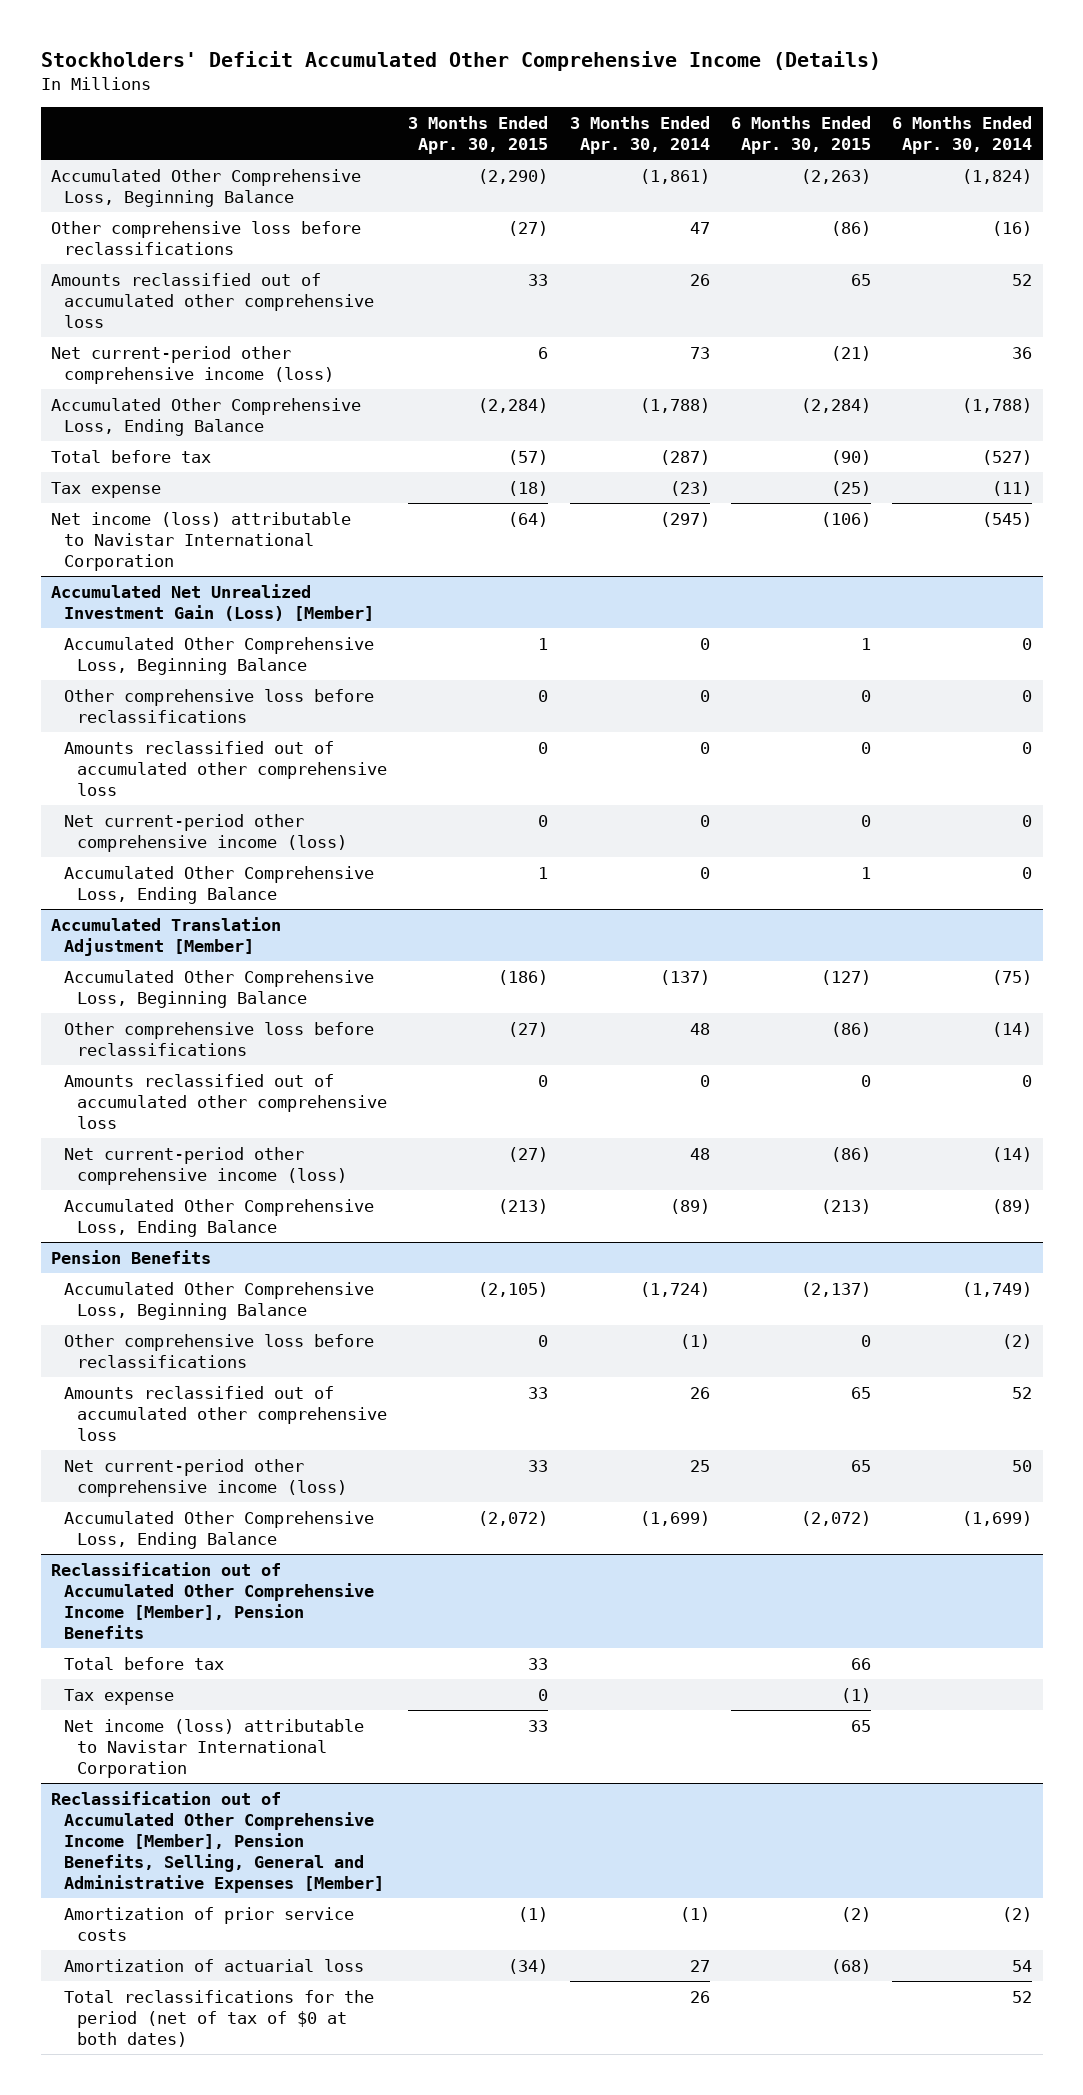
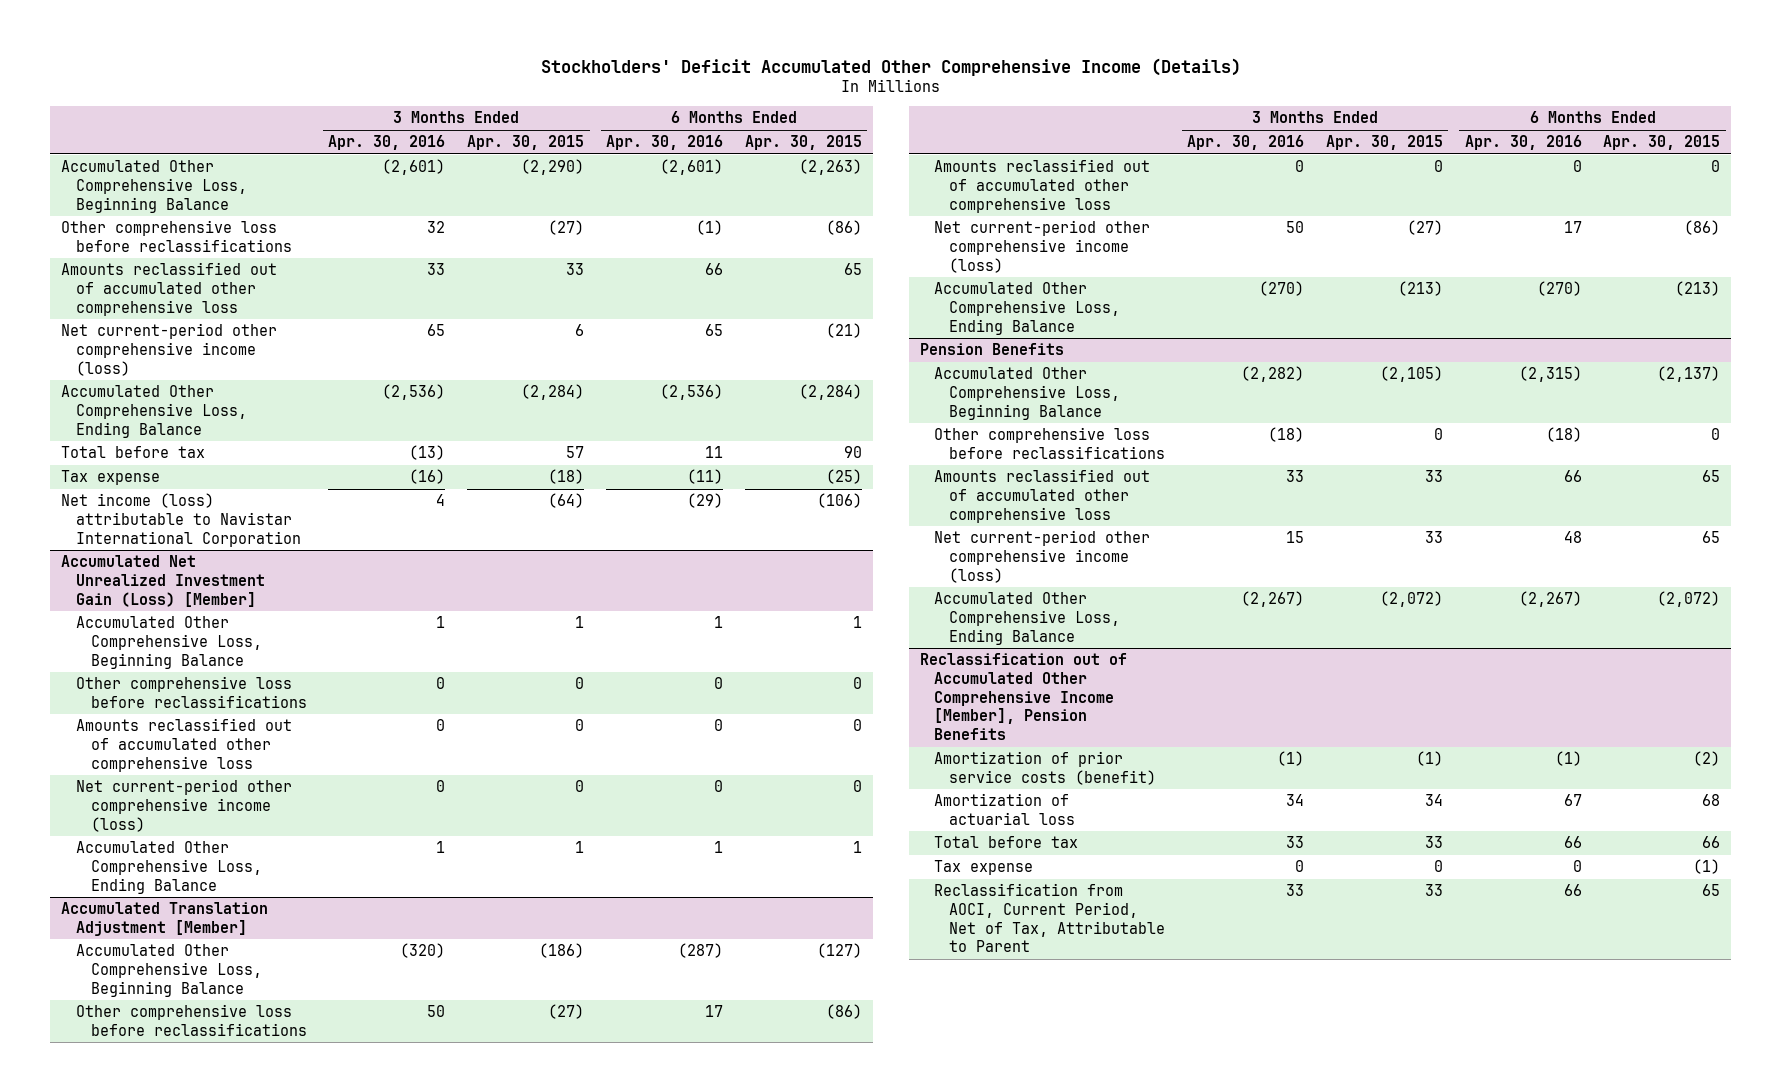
- | 3 Months Ended Apr. 30, 2015 | 3 Months Ended Apr. 30, 2014 | 6 Months Ended Apr. 30, 2015 | 6 Months Ended Apr. 30, 2014
+ | 3 Months Ended Apr. 30, 2016 | 3 Months Ended Apr. 30, 2015 | 6 Months Ended Apr. 30, 2016 | 6 Months Ended Apr. 30, 2015
- Total before tax | (57) | (287) | (90) | (527)
+ Total before tax | (13) | 57 | 11 | 90
@ Reclassification out of Accumulated Other Comprehensive Income [Member], Pension Benefits
+ Amortization of prior service costs (benefit) | (1) | (1) | (1) | (2)
+ Amortization of actuarial loss | 34 | 34 | 67 | 68
- Net income (loss) attributable to Navistar International Corporation | 33 | | 65 |
- Reclassification out of Accumulated Other Comprehensive Income [Member], Pension Benefits, Selling, General and Administrative Expenses [Member]
- Amortization of prior service costs | (1) | (1) | (2) | (2)
- Amortization of actuarial loss | (34) | 27 | (68) | 54
- Total reclassifications for the period (net of tax of $0 at both dates) | | 26 | | 52
@ Reclassification out of Accumulated Other Comprehensive Income [Member], Pension Benefits
+ Reclassification from AOCI, Current Period, Net of Tax, Attributable to Parent | 33 | 33 | 66 | 65

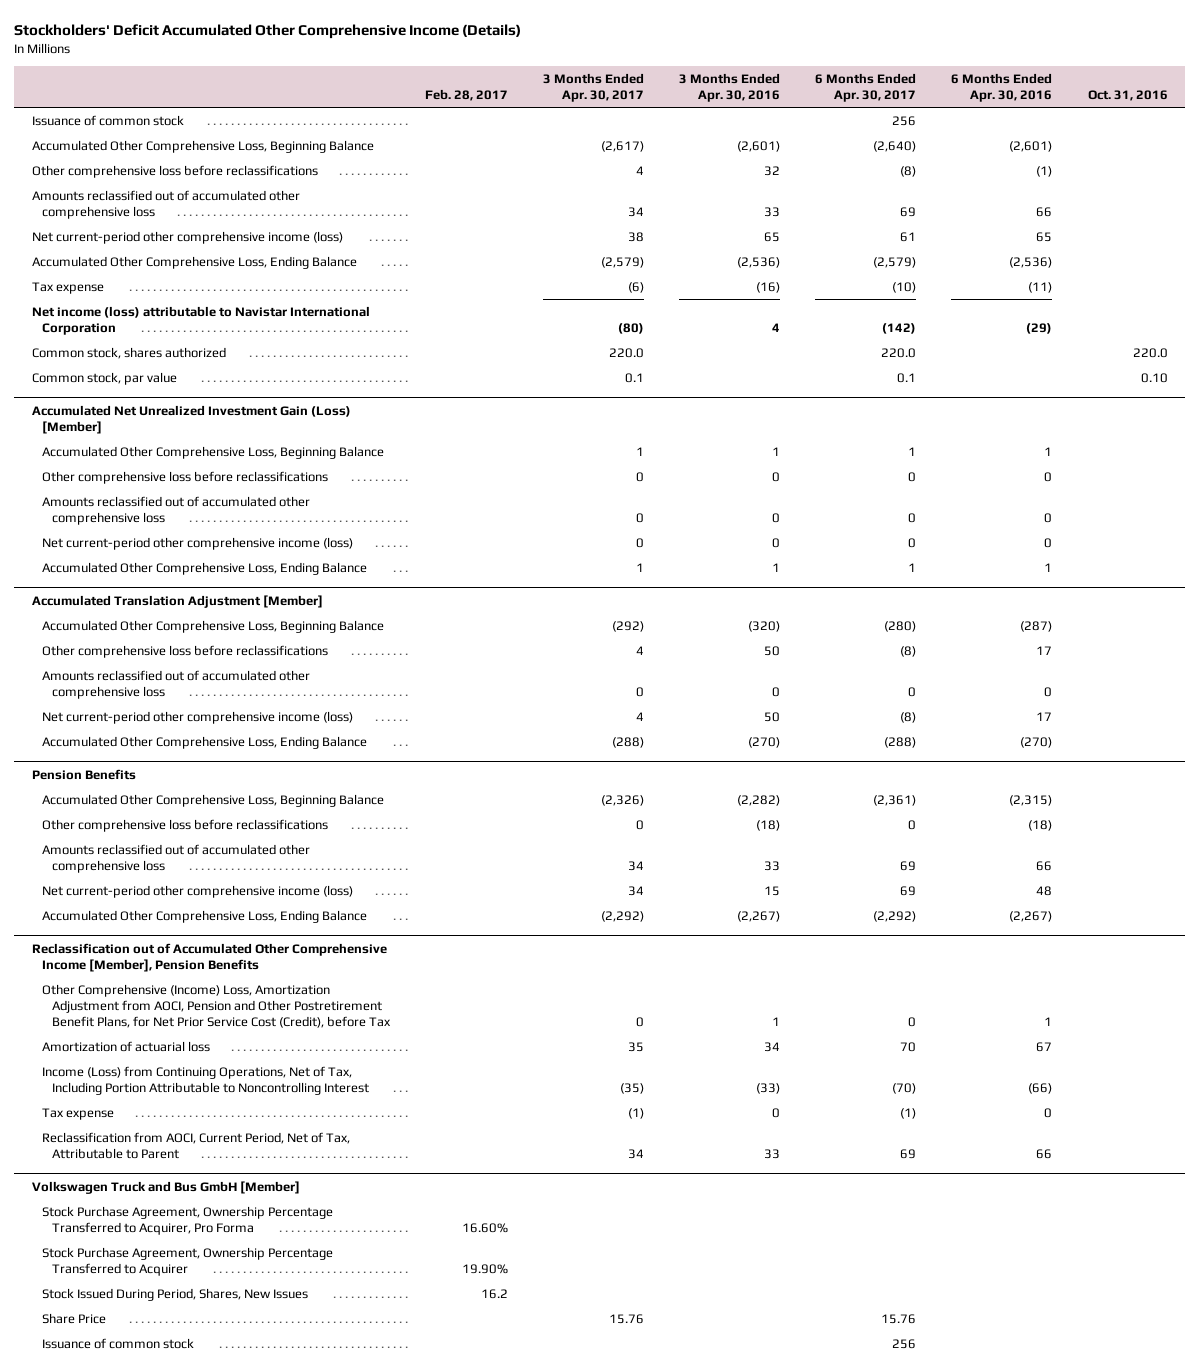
- | 3 Months Ended Apr. 30, 2016 | 3 Months Ended Apr. 30, 2015 | 6 Months Ended Apr. 30, 2016 | 6 Months Ended Apr. 30, 2015
+ | Feb. 28, 2017 | 3 Months Ended Apr. 30, 2017 | 3 Months Ended Apr. 30, 2016 | 6 Months Ended Apr. 30, 2017 | 6 Months Ended Apr. 30, 2016 | Oct. 31, 2016
+ Issuance of common stock | | | | 256 | |
- Total before tax | (13) | 57 | 11 | 90
+ Common stock, shares authorized | | 220.0 | | 220.0 | | 220.0
+ Common stock, par value | | 0.1 | | 0.1 | | 0.10
@ Reclassification out of Accumulated Other Comprehensive Income [Member], Pension Benefits
- Amortization of prior service costs (benefit) | (1) | (1) | (1) | (2)
+ Other Comprehensive (Income) Loss, Amortization Adjustment from AOCI, Pension and Other Postretirement Benefit Plans, for Net Prior Service Cost (Credit), before Tax | | 0 | 1 | 0 | 1 |
- Total before tax | 33 | 33 | 66 | 66
+ Income (Loss) from Continuing Operations, Net of Tax, Including Portion Attributable to Noncontrolling Interest | | (35) | (33) | (70) | (66) |
+ Volkswagen Truck and Bus GmbH [Member]
+ Stock Purchase Agreement, Ownership Percentage Transferred to Acquirer, Pro Forma | 16.60% | | | | |
+ Stock Purchase Agreement, Ownership Percentage Transferred to Acquirer | 19.90% | | | | |
+ Stock Issued During Period, Shares, New Issues | 16.2 | | | | |
+ Share Price | | 15.76 | | 15.76 | |
+ Issuance of common stock | | | | 256 | |

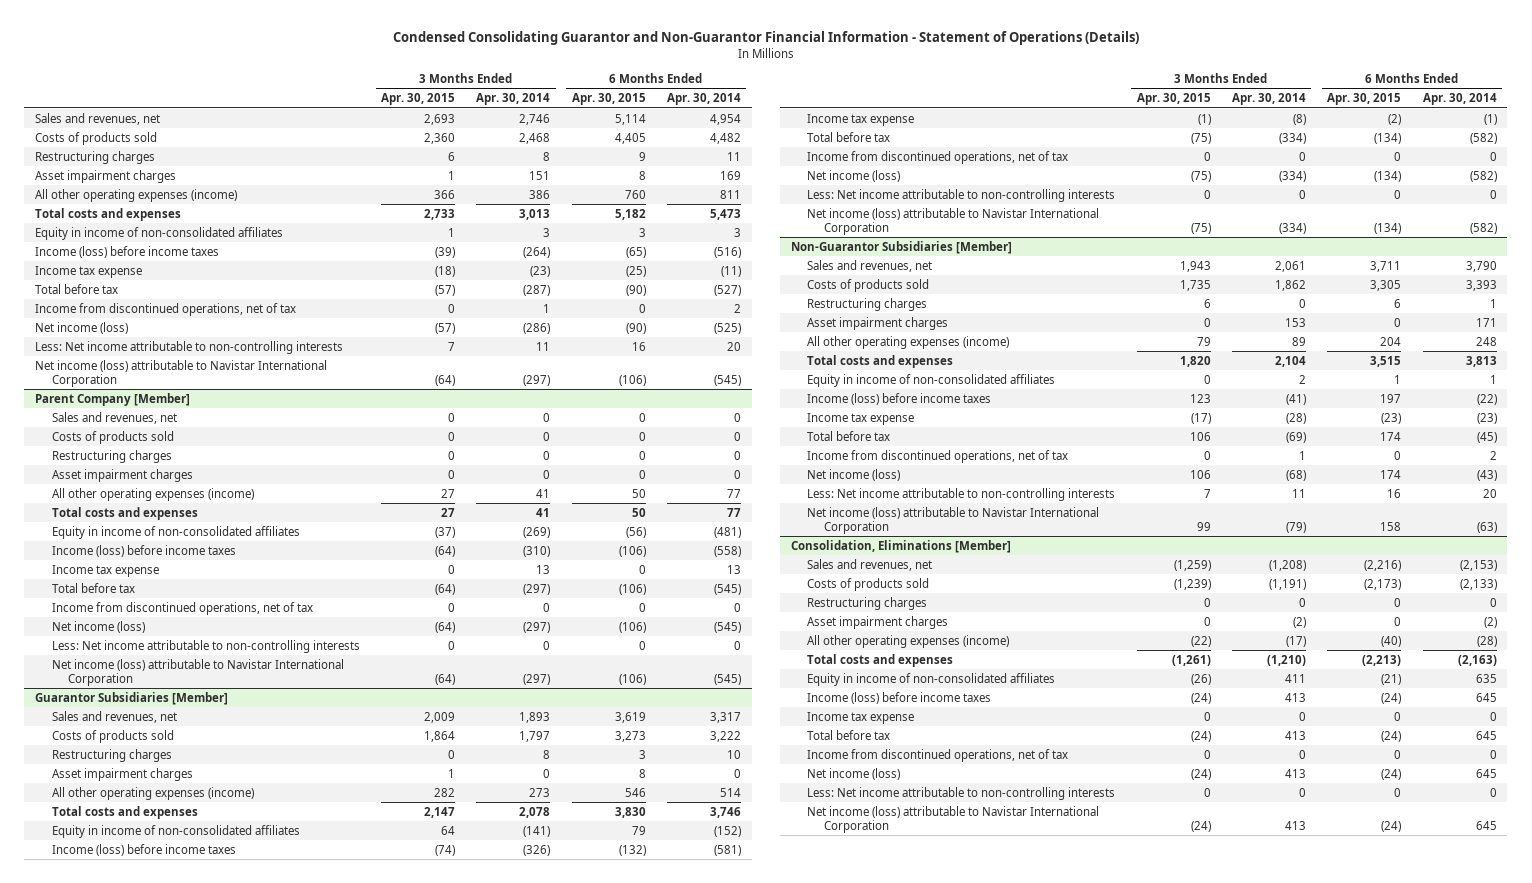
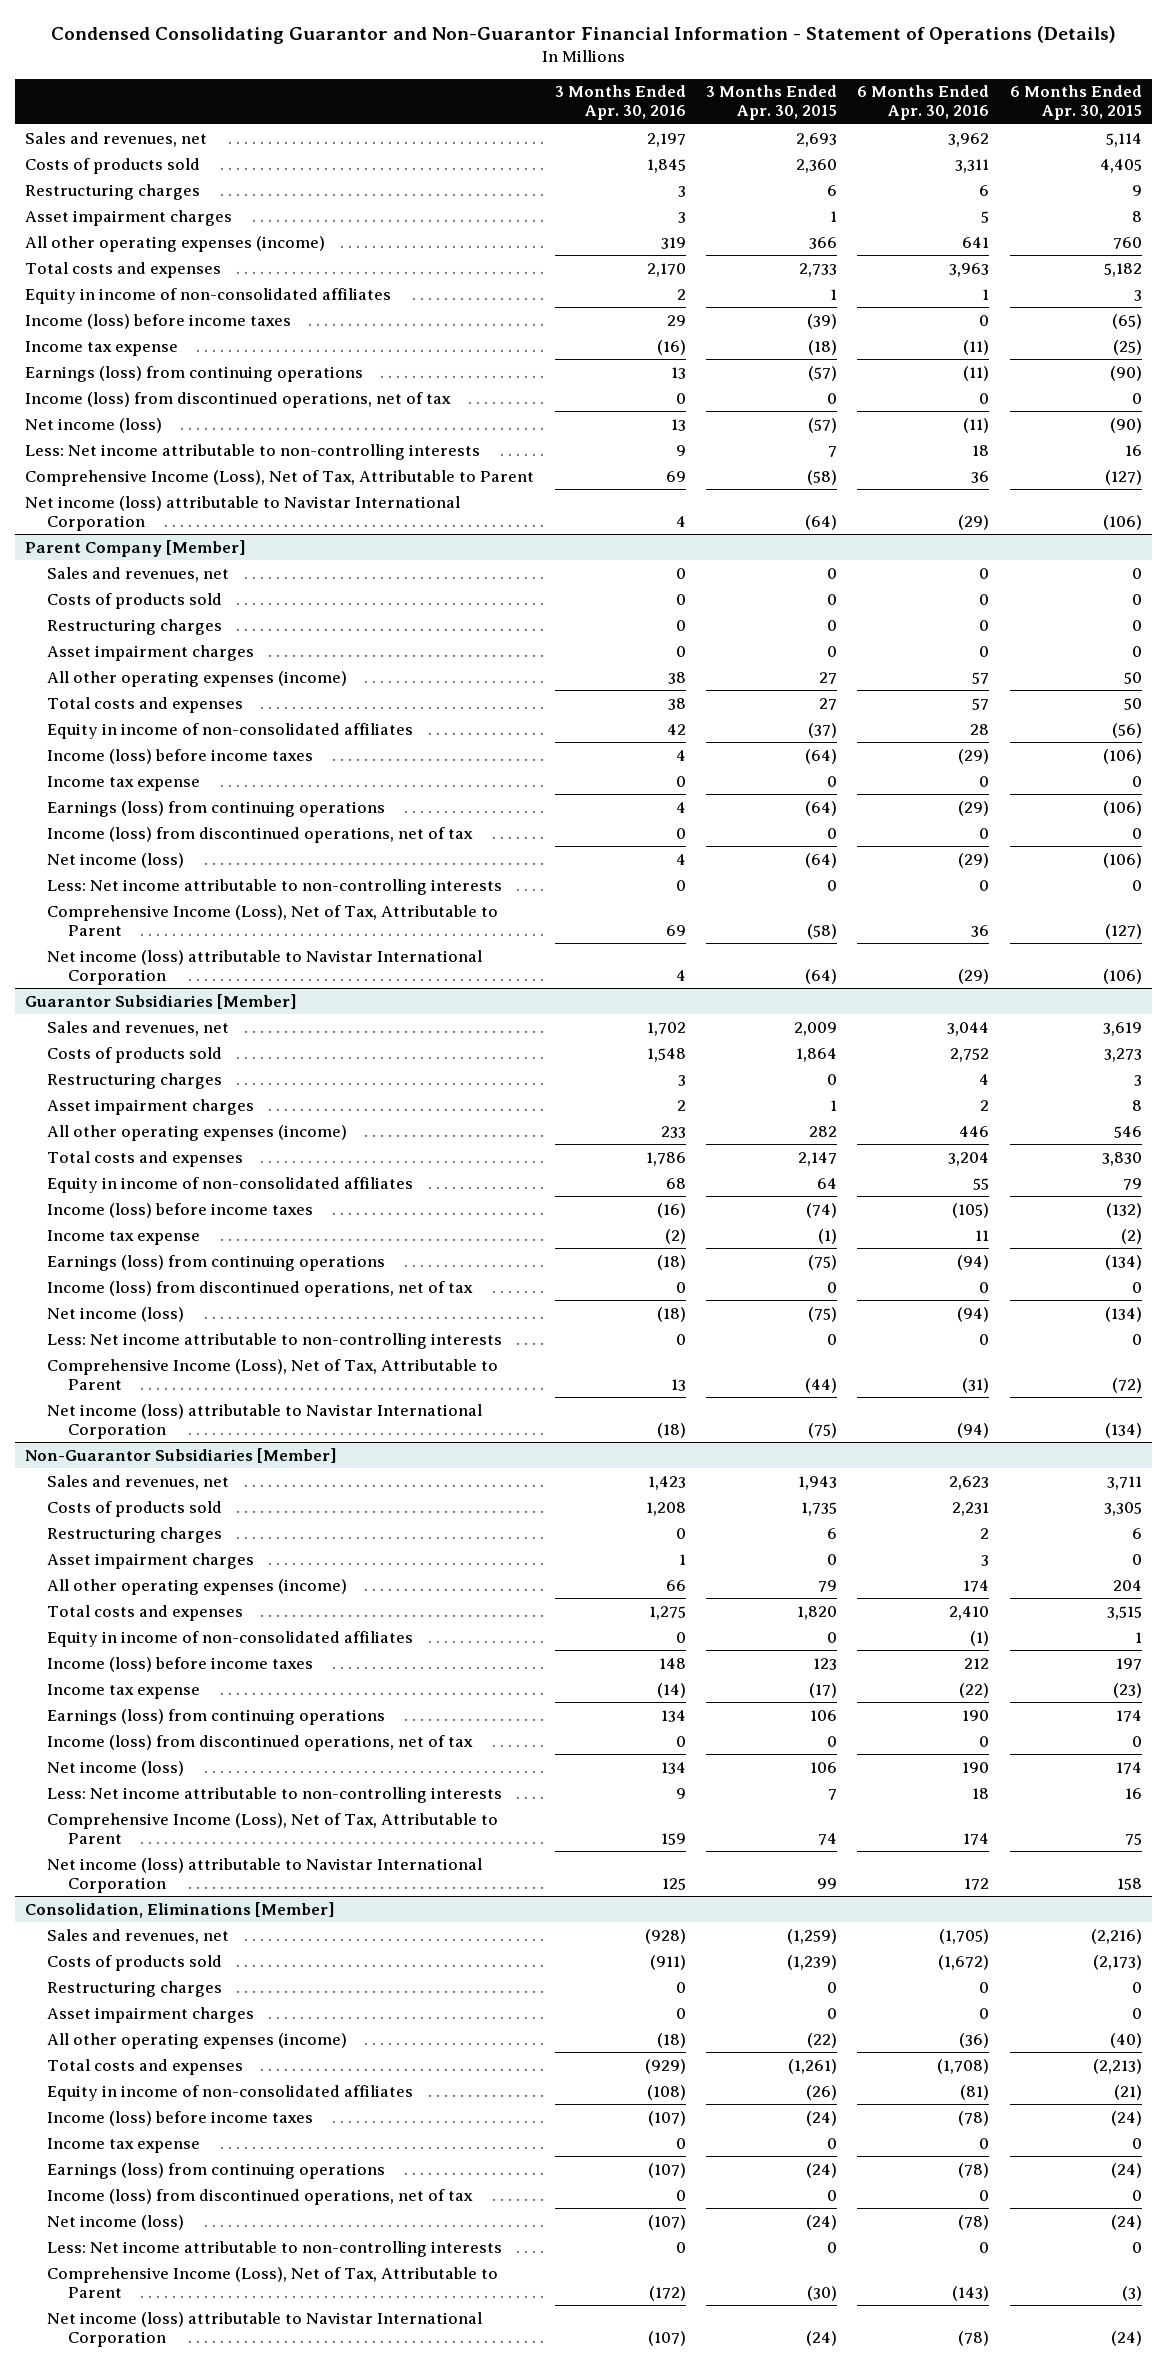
- | 3 Months Ended Apr. 30, 2015 | 3 Months Ended Apr. 30, 2014 | 6 Months Ended Apr. 30, 2015 | 6 Months Ended Apr. 30, 2014
+ | 3 Months Ended Apr. 30, 2016 | 3 Months Ended Apr. 30, 2015 | 6 Months Ended Apr. 30, 2016 | 6 Months Ended Apr. 30, 2015
- Total before tax | (57) | (287) | (90) | (527)
- Income from discontinued operations, net of tax | 0 | 1 | 0 | 2
+ Earnings (loss) from continuing operations | 13 | (57) | (11) | (90)
+ Income (loss) from discontinued operations, net of tax | 0 | 0 | 0 | 0
+ Comprehensive Income (Loss), Net of Tax, Attributable to Parent | 69 | (58) | 36 | (127)
@ Parent Company [Member]
- Total before tax | (64) | (297) | (106) | (545)
- Income from discontinued operations, net of tax | 0 | 0 | 0 | 0
+ Earnings (loss) from continuing operations | 4 | (64) | (29) | (106)
+ Income (loss) from discontinued operations, net of tax | 0 | 0 | 0 | 0
+ Comprehensive Income (Loss), Net of Tax, Attributable to Parent | 69 | (58) | 36 | (127)
@ Guarantor Subsidiaries [Member]
- Total before tax | (75) | (334) | (134) | (582)
- Income from discontinued operations, net of tax | 0 | 0 | 0 | 0
+ Earnings (loss) from continuing operations | (18) | (75) | (94) | (134)
+ Income (loss) from discontinued operations, net of tax | 0 | 0 | 0 | 0
+ Comprehensive Income (Loss), Net of Tax, Attributable to Parent | 13 | (44) | (31) | (72)
@ Non-Guarantor Subsidiaries [Member]
- Total before tax | 106 | (69) | 174 | (45)
- Income from discontinued operations, net of tax | 0 | 1 | 0 | 2
+ Earnings (loss) from continuing operations | 134 | 106 | 190 | 174
+ Income (loss) from discontinued operations, net of tax | 0 | 0 | 0 | 0
+ Comprehensive Income (Loss), Net of Tax, Attributable to Parent | 159 | 74 | 174 | 75
@ Consolidation, Eliminations [Member]
- Total before tax | (24) | 413 | (24) | 645
- Income from discontinued operations, net of tax | 0 | 0 | 0 | 0
+ Earnings (loss) from continuing operations | (107) | (24) | (78) | (24)
+ Income (loss) from discontinued operations, net of tax | 0 | 0 | 0 | 0
+ Comprehensive Income (Loss), Net of Tax, Attributable to Parent | (172) | (30) | (143) | (3)

